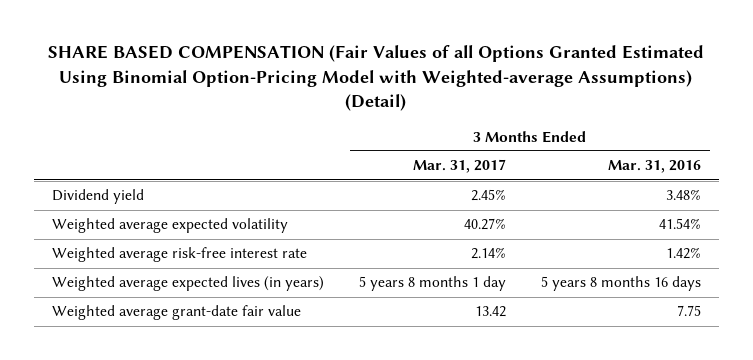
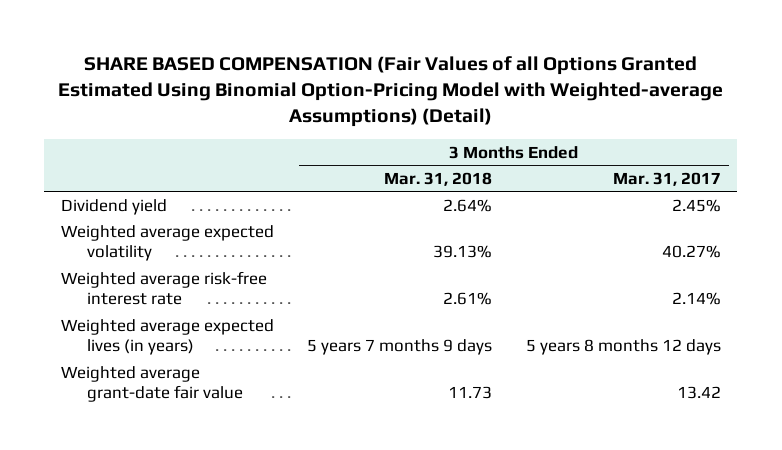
- | 3 Months Ended Mar. 31, 2017 | 3 Months Ended Mar. 31, 2016
+ | 3 Months Ended Mar. 31, 2018 | 3 Months Ended Mar. 31, 2017
- Weighted average expected lives (in years) | 5 years 8 months 1 day | 5 years 8 months 16 days
+ Weighted average expected lives (in years) | 5 years 7 months 9 days | 5 years 8 months 12 days

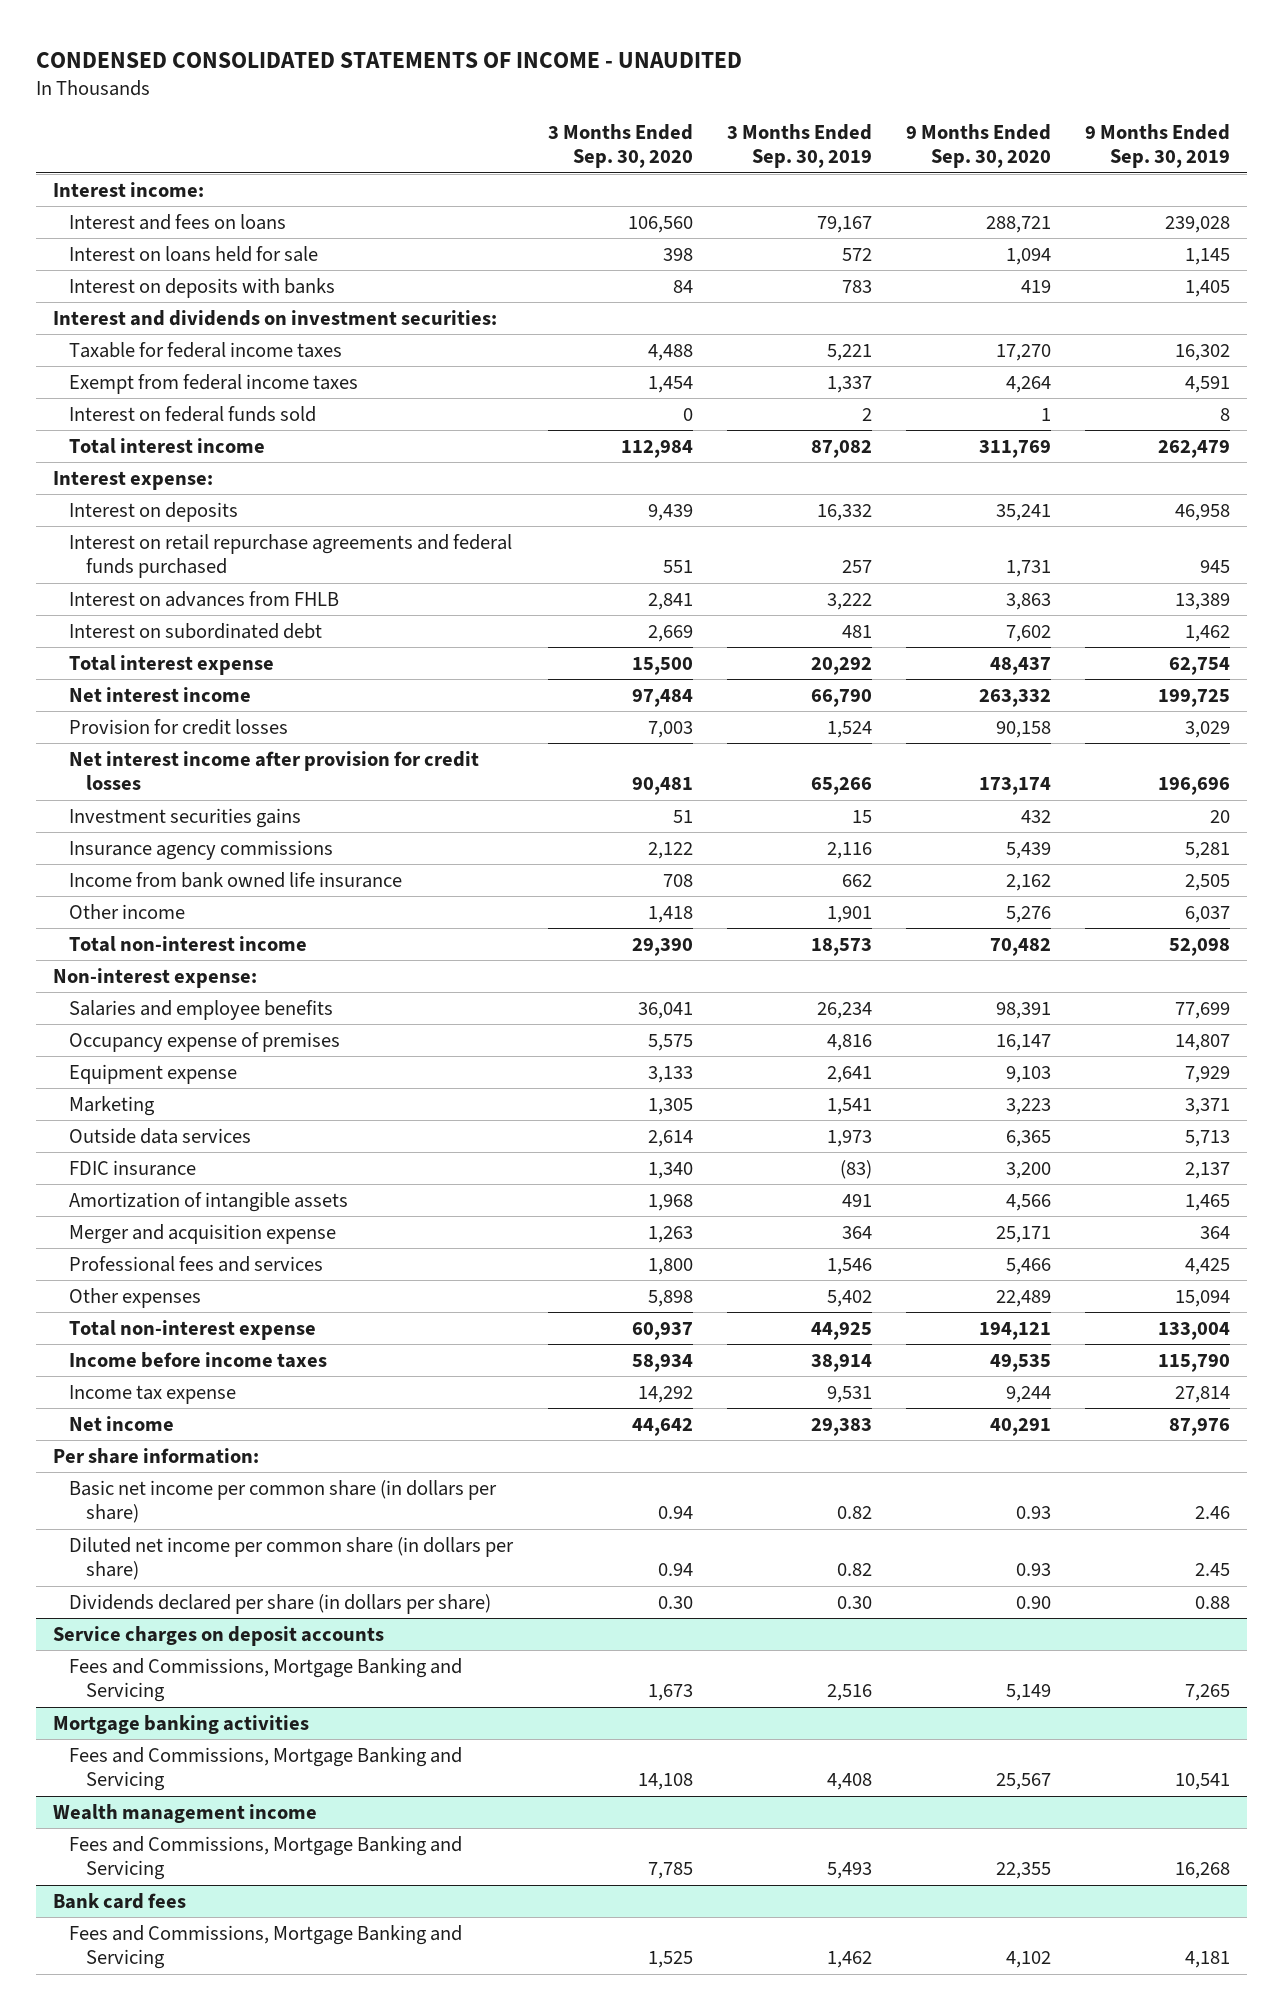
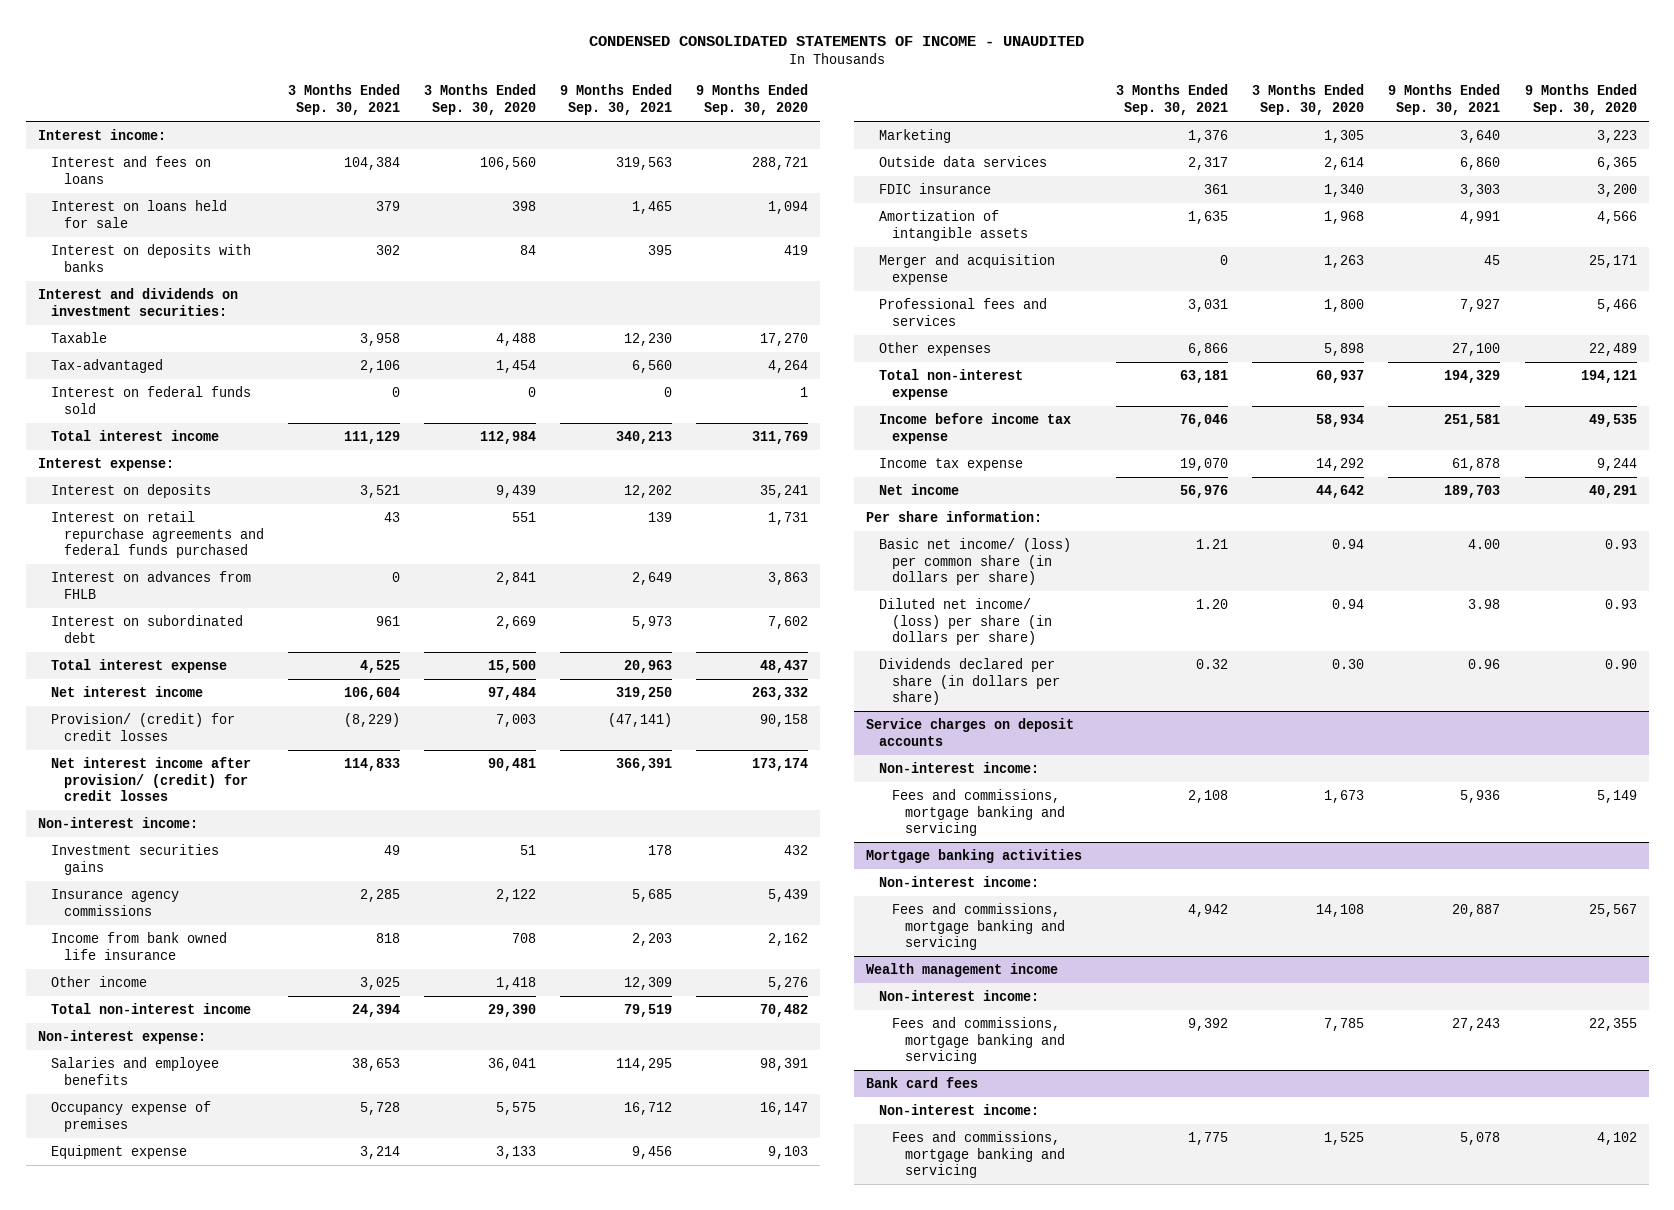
- | 3 Months Ended Sep. 30, 2020 | 3 Months Ended Sep. 30, 2019 | 9 Months Ended Sep. 30, 2020 | 9 Months Ended Sep. 30, 2019
+ | 3 Months Ended Sep. 30, 2021 | 3 Months Ended Sep. 30, 2020 | 9 Months Ended Sep. 30, 2021 | 9 Months Ended Sep. 30, 2020
- Taxable for federal income taxes | 4,488 | 5,221 | 17,270 | 16,302
- Exempt from federal income taxes | 1,454 | 1,337 | 4,264 | 4,591
+ Taxable | 3,958 | 4,488 | 12,230 | 17,270
+ Tax-advantaged | 2,106 | 1,454 | 6,560 | 4,264
- Provision for credit losses | 7,003 | 1,524 | 90,158 | 3,029
- Net interest income after provision for credit losses | 90,481 | 65,266 | 173,174 | 196,696
+ Provision/ (credit) for credit losses | (8,229) | 7,003 | (47,141) | 90,158
+ Net interest income after provision/ (credit) for credit losses | 114,833 | 90,481 | 366,391 | 173,174
+ Non-interest income:
- Income before income taxes | 58,934 | 38,914 | 49,535 | 115,790
+ Income before income tax expense | 76,046 | 58,934 | 251,581 | 49,535
- Basic net income per common share (in dollars per share) | 0.94 | 0.82 | 0.93 | 2.46
- Diluted net income per common share (in dollars per share) | 0.94 | 0.82 | 0.93 | 2.45
+ Basic net income/ (loss) per common share (in dollars per share) | 1.21 | 0.94 | 4.00 | 0.93
+ Diluted net income/ (loss) per share (in dollars per share) | 1.20 | 0.94 | 3.98 | 0.93
@ Service charges on deposit accounts
- Fees and Commissions, Mortgage Banking and Servicing | 1,673 | 2,516 | 5,149 | 7,265
+ Non-interest income:
+ Fees and commissions, mortgage banking and servicing | 2,108 | 1,673 | 5,936 | 5,149
@ Mortgage banking activities
- Fees and Commissions, Mortgage Banking and Servicing | 14,108 | 4,408 | 25,567 | 10,541
+ Non-interest income:
+ Fees and commissions, mortgage banking and servicing | 4,942 | 14,108 | 20,887 | 25,567
@ Wealth management income
- Fees and Commissions, Mortgage Banking and Servicing | 7,785 | 5,493 | 22,355 | 16,268
+ Non-interest income:
+ Fees and commissions, mortgage banking and servicing | 9,392 | 7,785 | 27,243 | 22,355
@ Bank card fees
- Fees and Commissions, Mortgage Banking and Servicing | 1,525 | 1,462 | 4,102 | 4,181
+ Non-interest income:
+ Fees and commissions, mortgage banking and servicing | 1,775 | 1,525 | 5,078 | 4,102

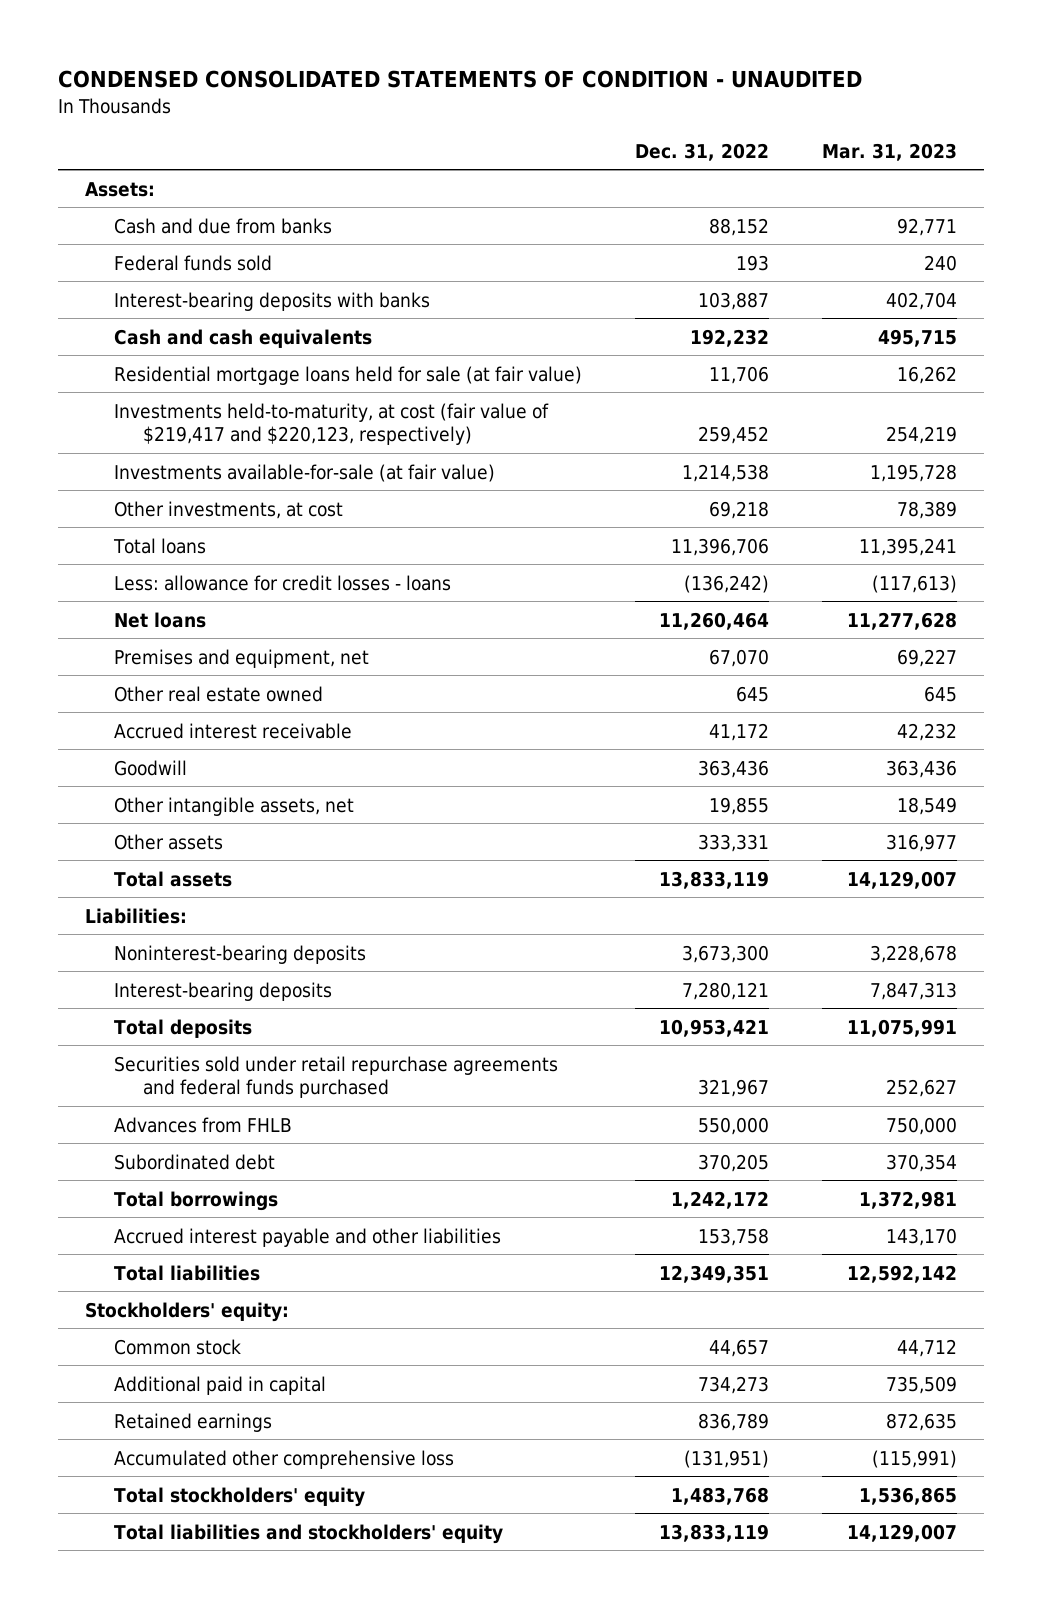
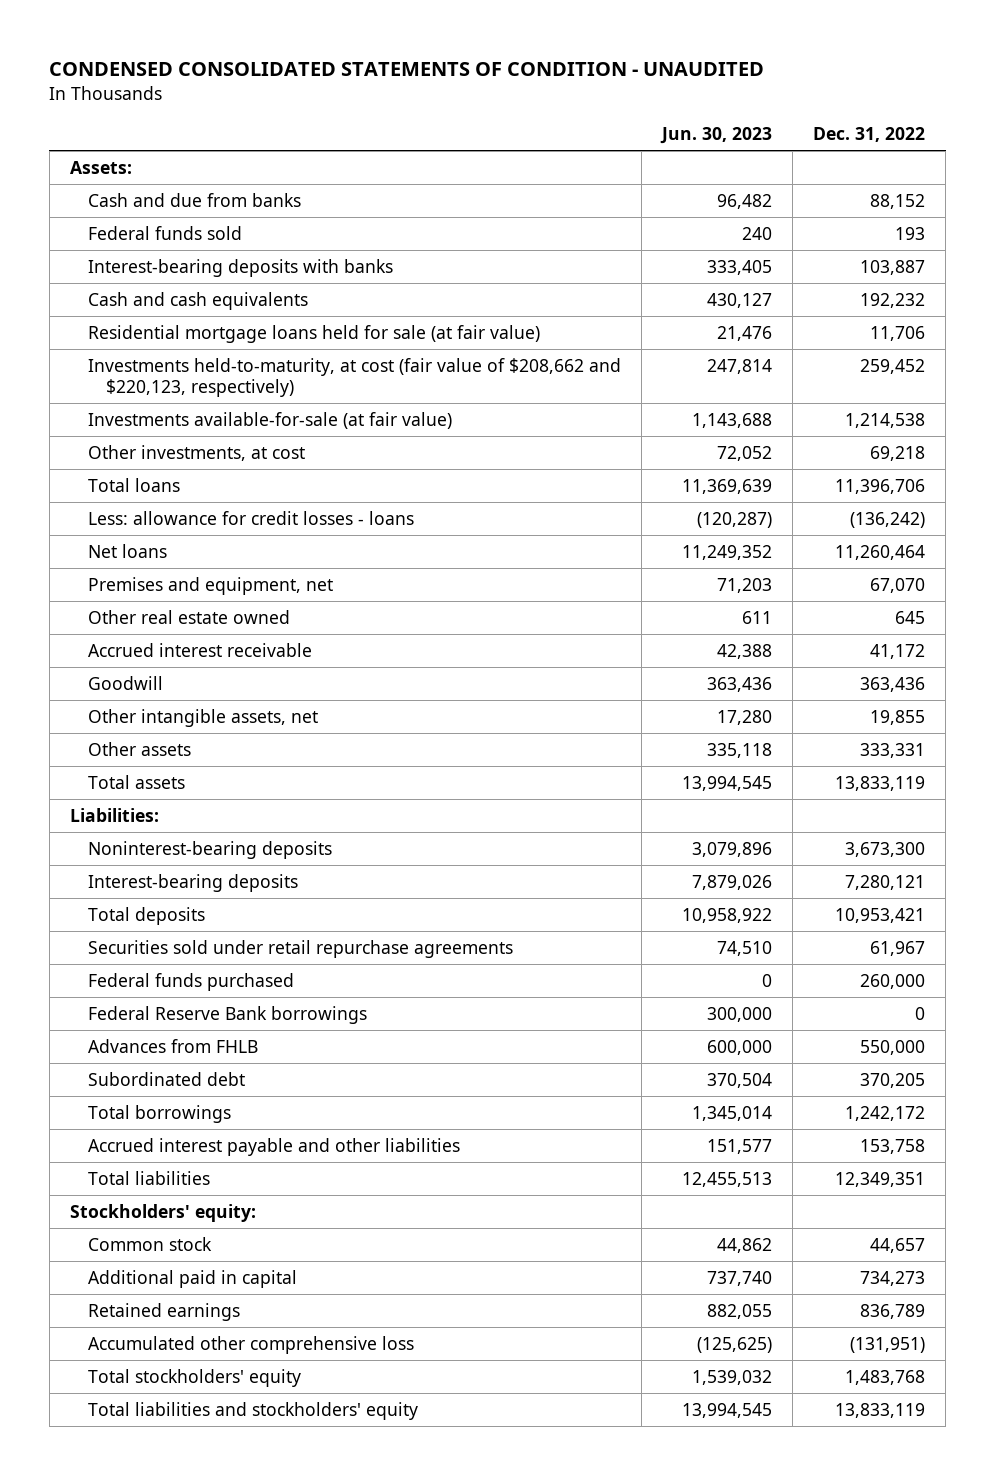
- | Dec. 31, 2022 | Mar. 31, 2023
+ | Jun. 30, 2023 | Dec. 31, 2022
- Investments held-to-maturity, at cost (fair value of $219,417 and $220,123, respectively) | 259,452 | 254,219
+ Investments held-to-maturity, at cost (fair value of $208,662 and $220,123, respectively) | 247,814 | 259,452
- Securities sold under retail repurchase agreements and federal funds purchased | 321,967 | 252,627
+ Securities sold under retail repurchase agreements | 74,510 | 61,967
+ Federal funds purchased | 0 | 260,000
+ Federal Reserve Bank borrowings | 300,000 | 0

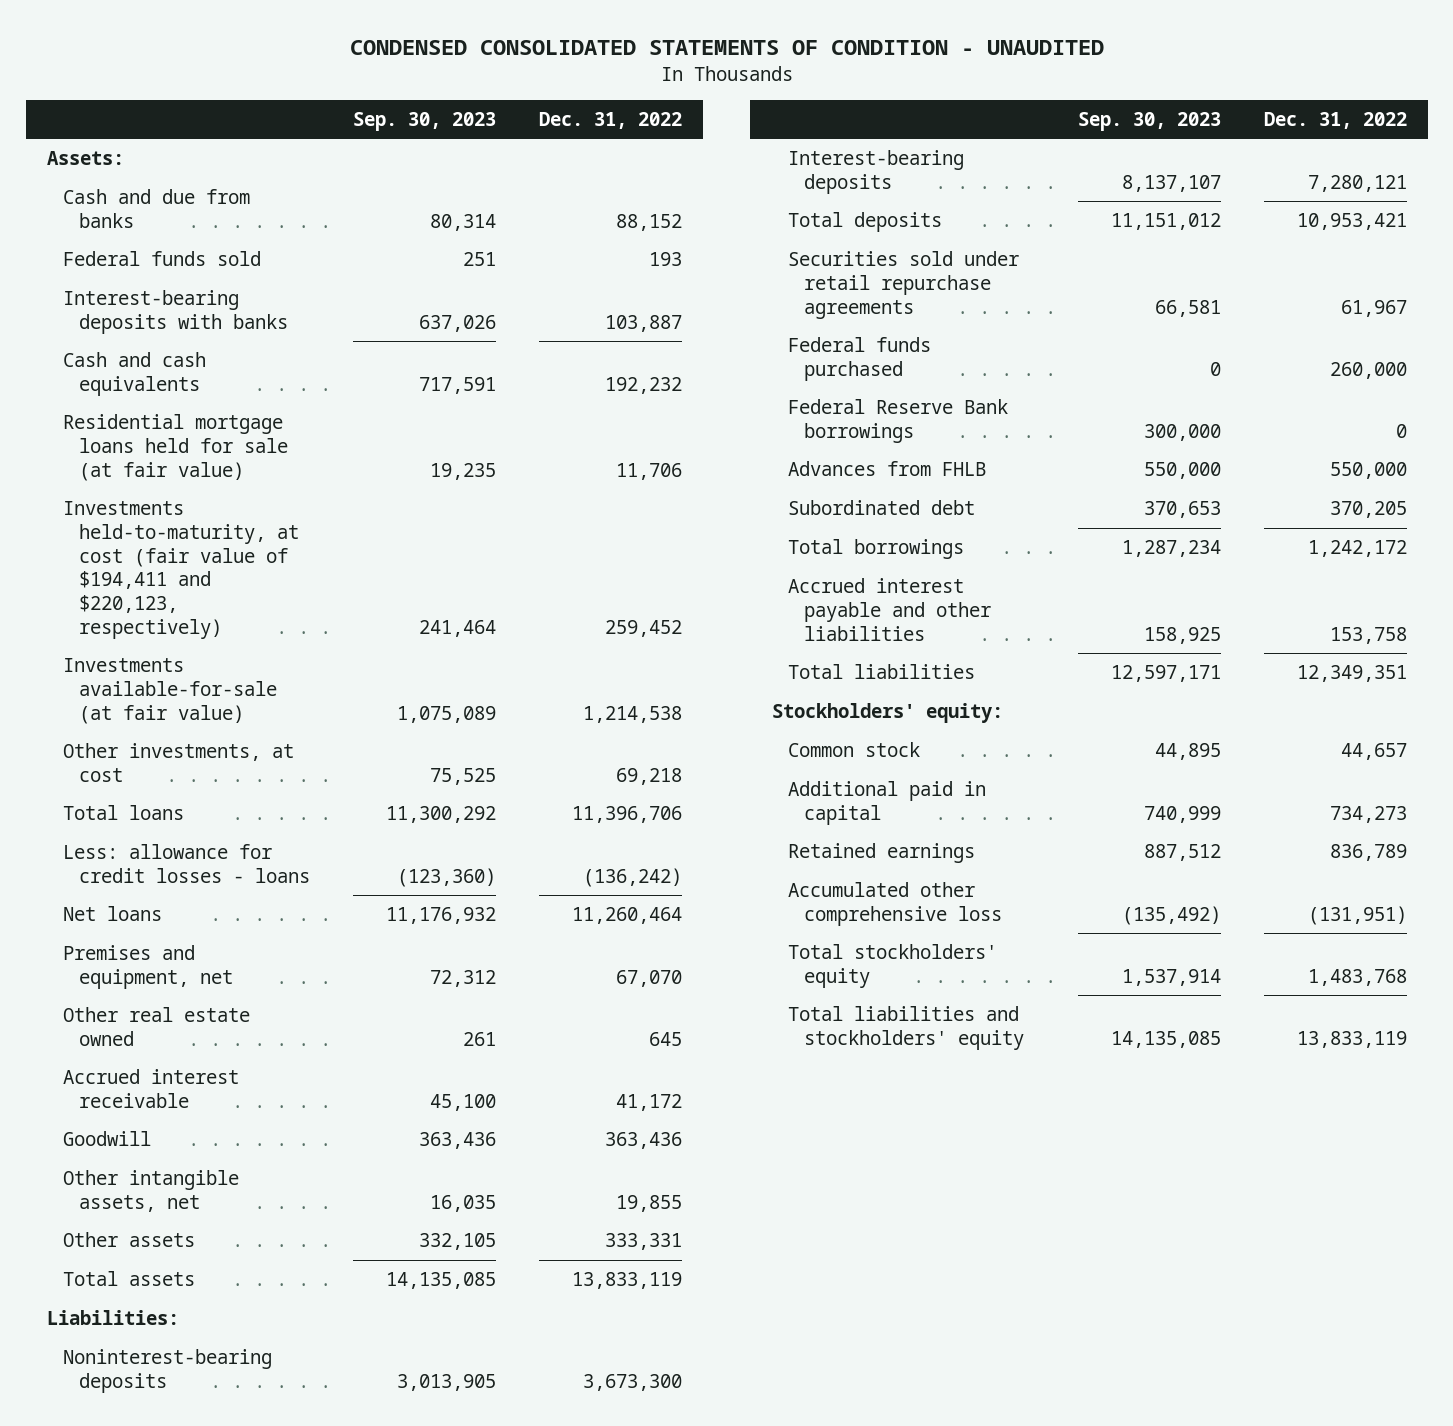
- | Jun. 30, 2023 | Dec. 31, 2022
+ | Sep. 30, 2023 | Dec. 31, 2022
- Investments held-to-maturity, at cost (fair value of $208,662 and $220,123, respectively) | 247,814 | 259,452
+ Investments held-to-maturity, at cost (fair value of $194,411 and $220,123, respectively) | 241,464 | 259,452

